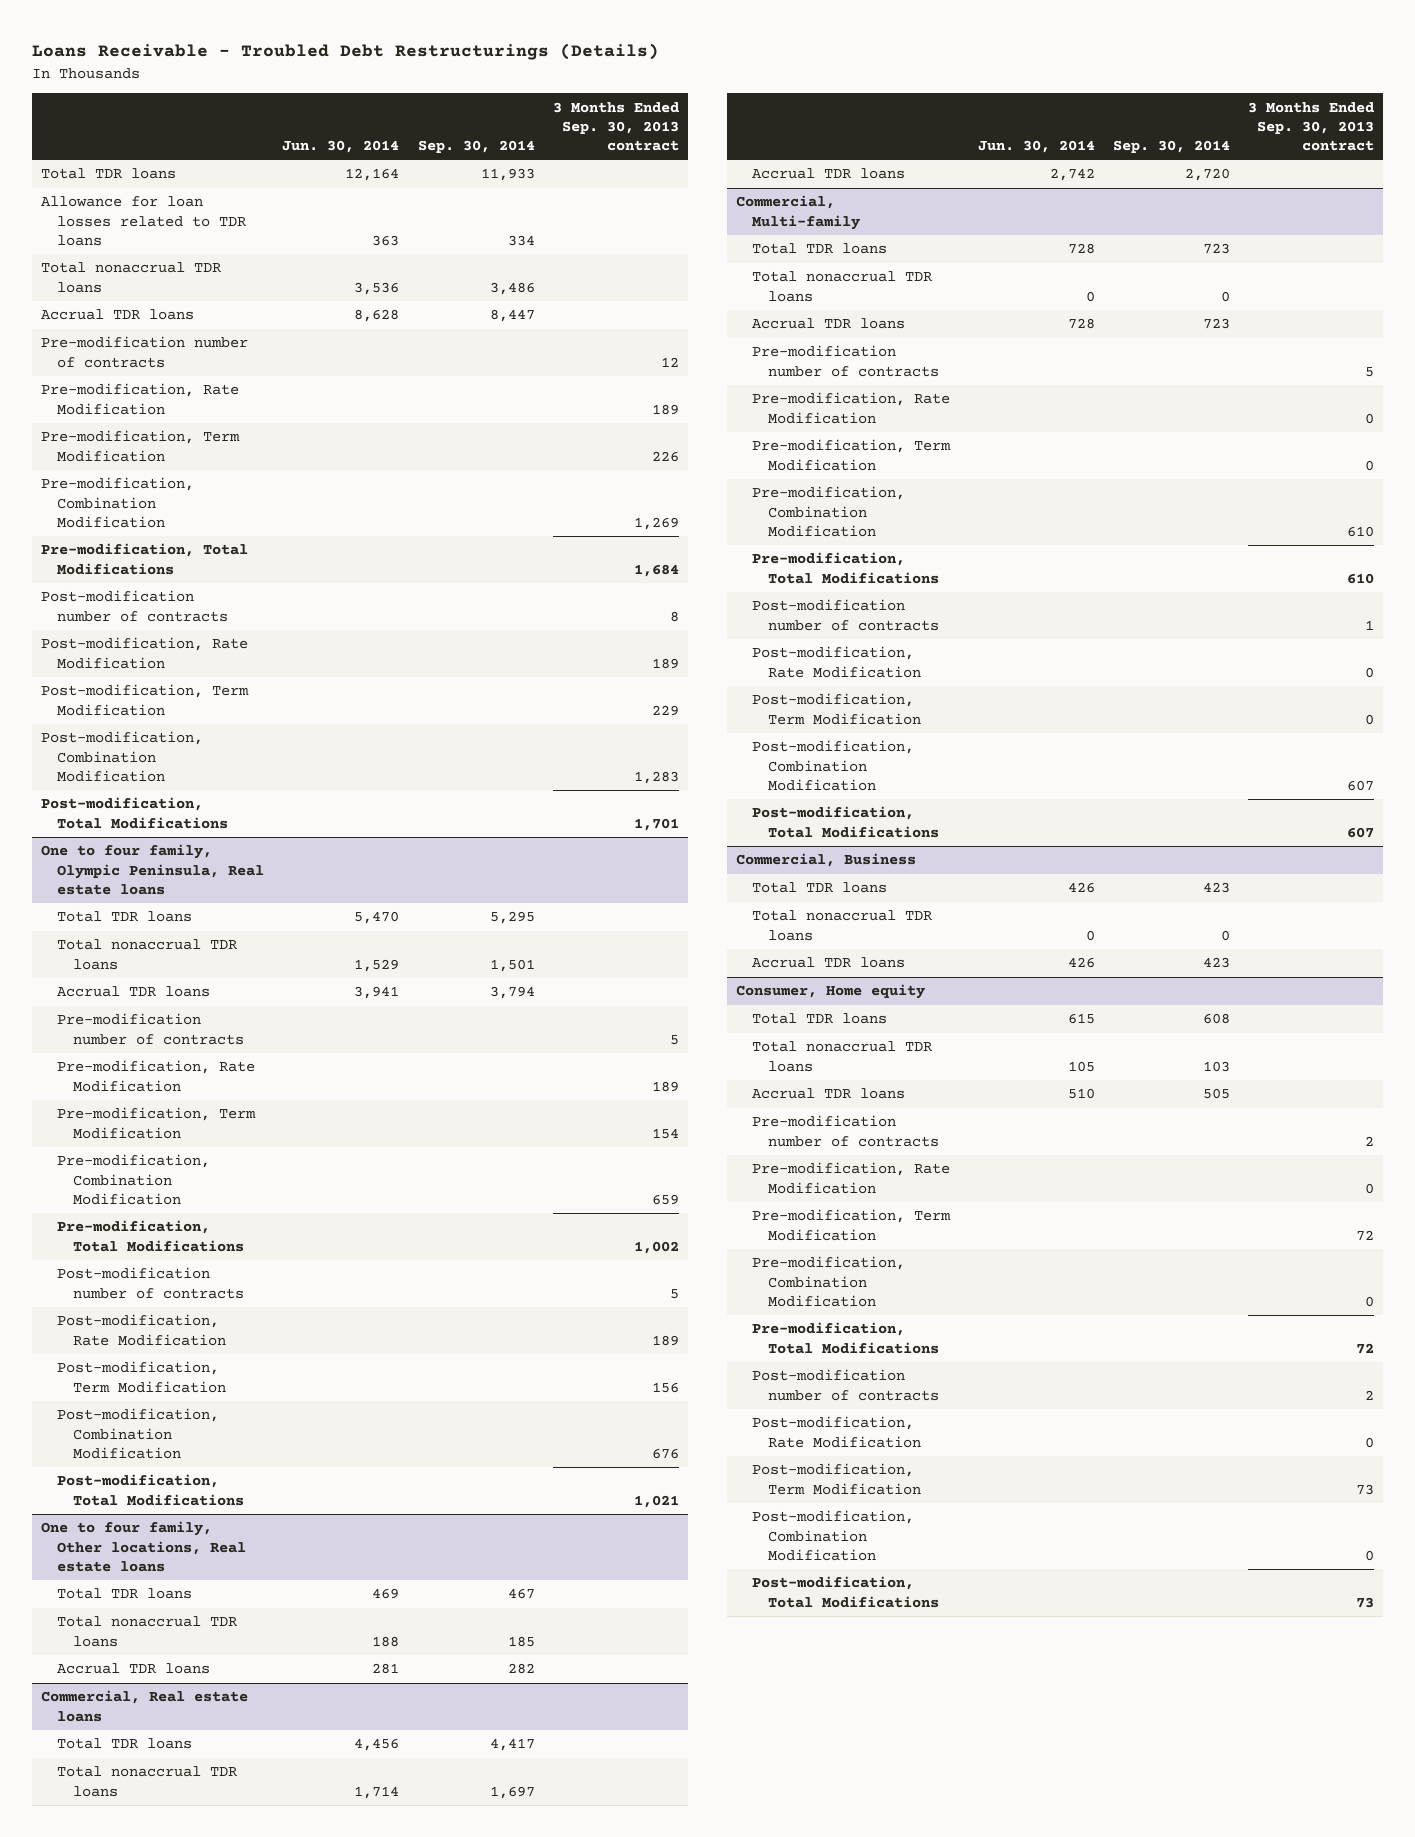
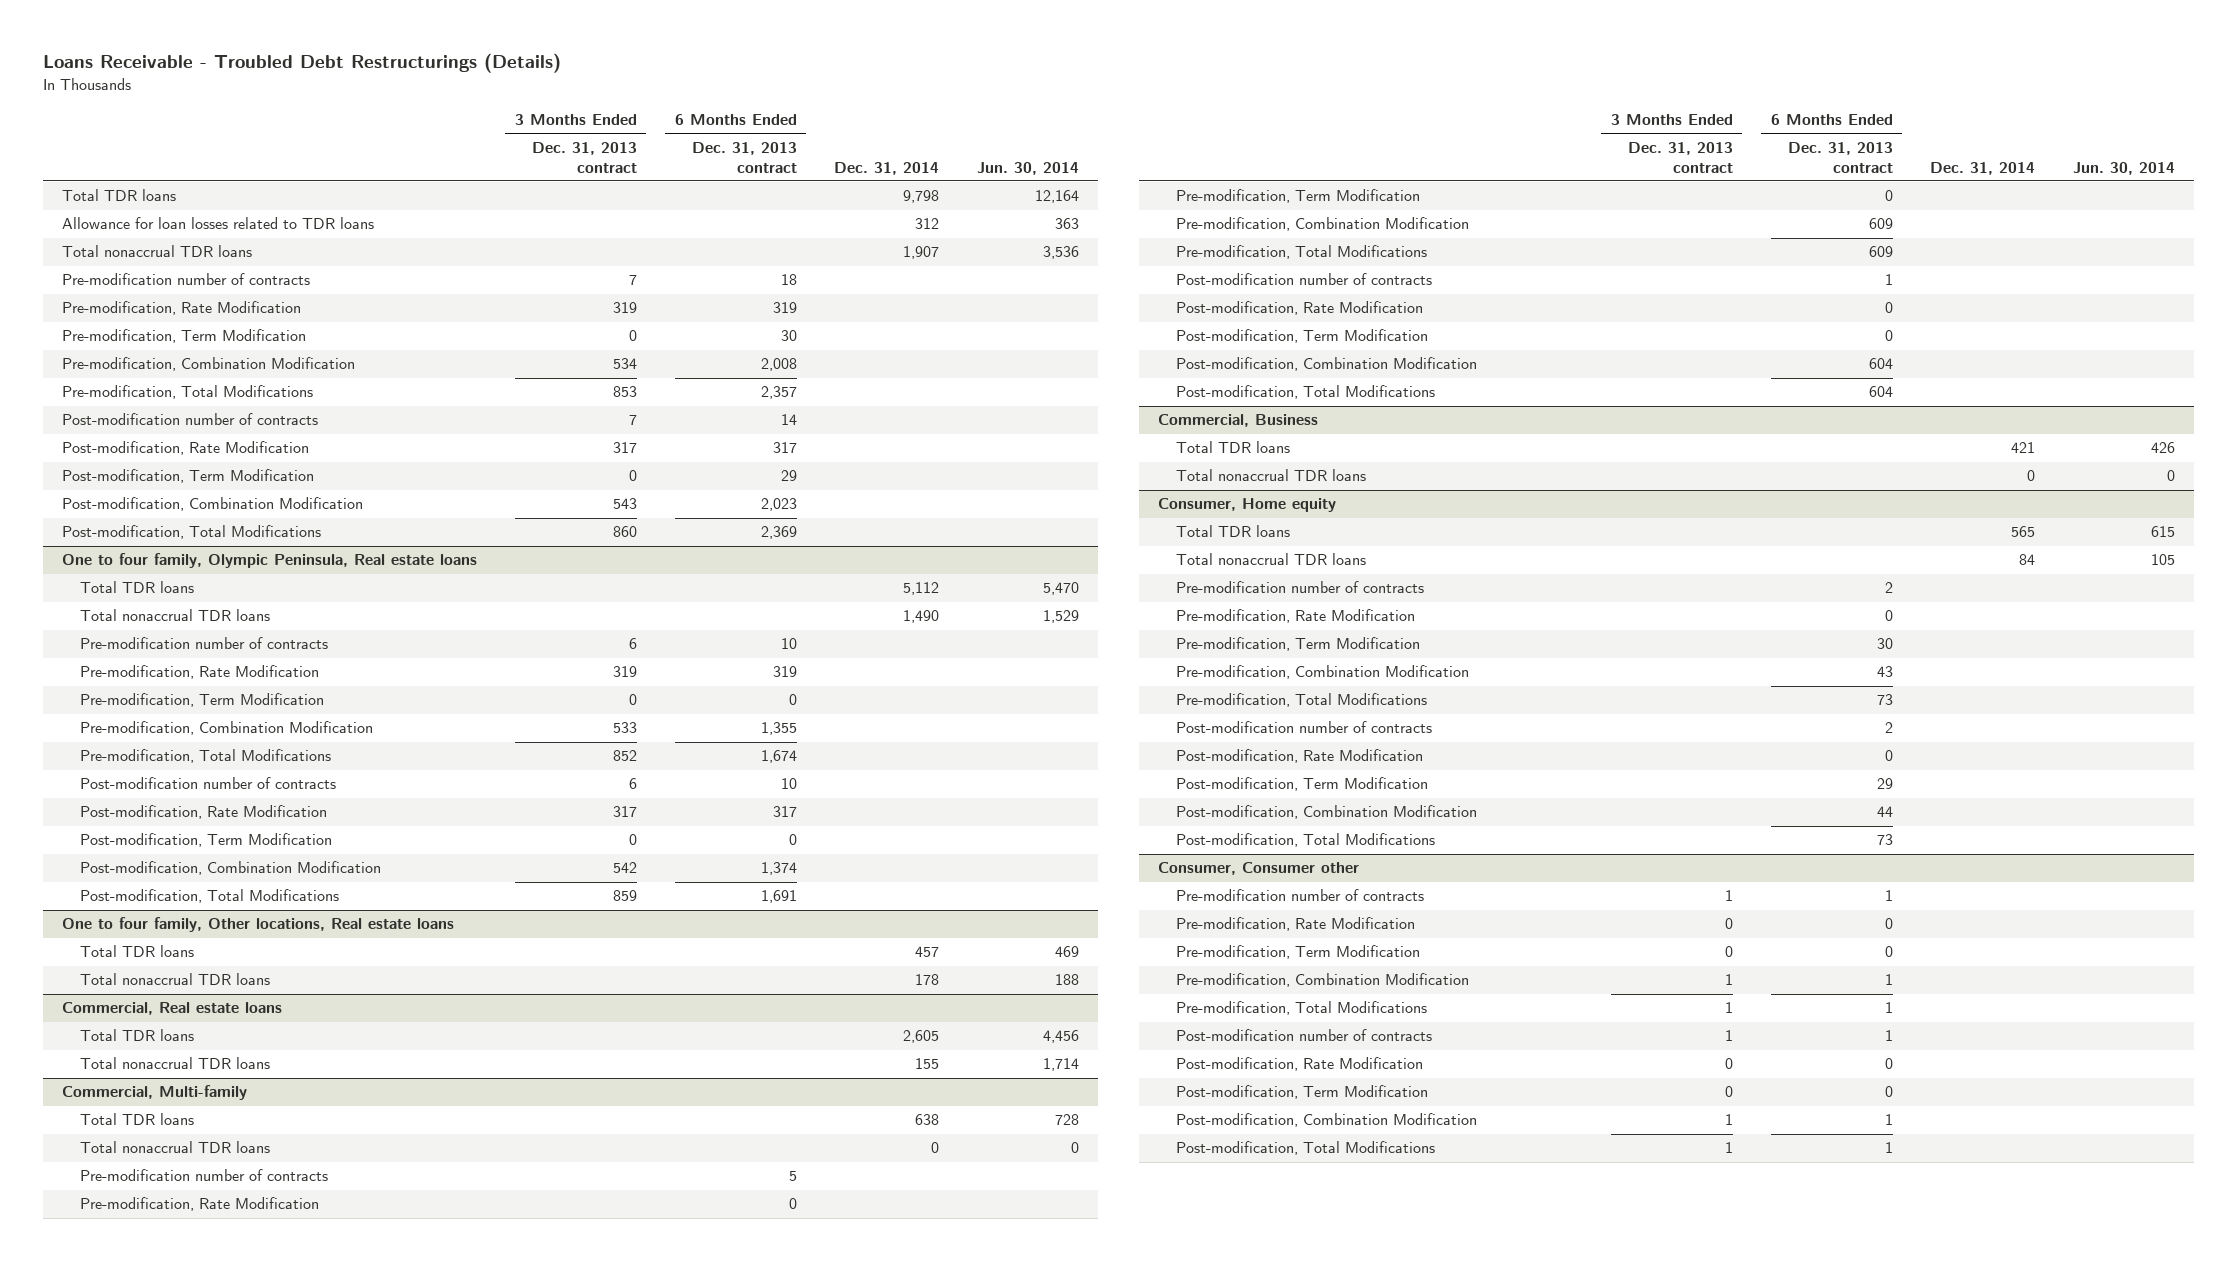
- | Jun. 30, 2014 | Sep. 30, 2014 | 3 Months Ended Sep. 30, 2013 contract
+ | 3 Months Ended Dec. 31, 2013 contract | 6 Months Ended Dec. 31, 2013 contract | Dec. 31, 2014 | Jun. 30, 2014
- Accrual TDR loans | 8,628 | 8,447 |
@ One to four family, Olympic Peninsula, Real estate loans
- Accrual TDR loans | 3,941 | 3,794 |
@ One to four family, Other locations, Real estate loans
- Accrual TDR loans | 281 | 282 |
@ Commercial, Real estate loans
- Accrual TDR loans | 2,742 | 2,720 |
@ Commercial, Multi-family
- Accrual TDR loans | 728 | 723 |
@ Commercial, Business
- Accrual TDR loans | 426 | 423 |
@ Consumer, Home equity
- Accrual TDR loans | 510 | 505 |
+ Consumer, Consumer other
+ Pre-modification number of contracts | 1 | 1 | |
+ Pre-modification, Rate Modification | 0 | 0 | |
+ Pre-modification, Term Modification | 0 | 0 | |
+ Pre-modification, Combination Modification | 1 | 1 | |
+ Pre-modification, Total Modifications | 1 | 1 | |
+ Post-modification number of contracts | 1 | 1 | |
+ Post-modification, Rate Modification | 0 | 0 | |
+ Post-modification, Term Modification | 0 | 0 | |
+ Post-modification, Combination Modification | 1 | 1 | |
+ Post-modification, Total Modifications | 1 | 1 | |

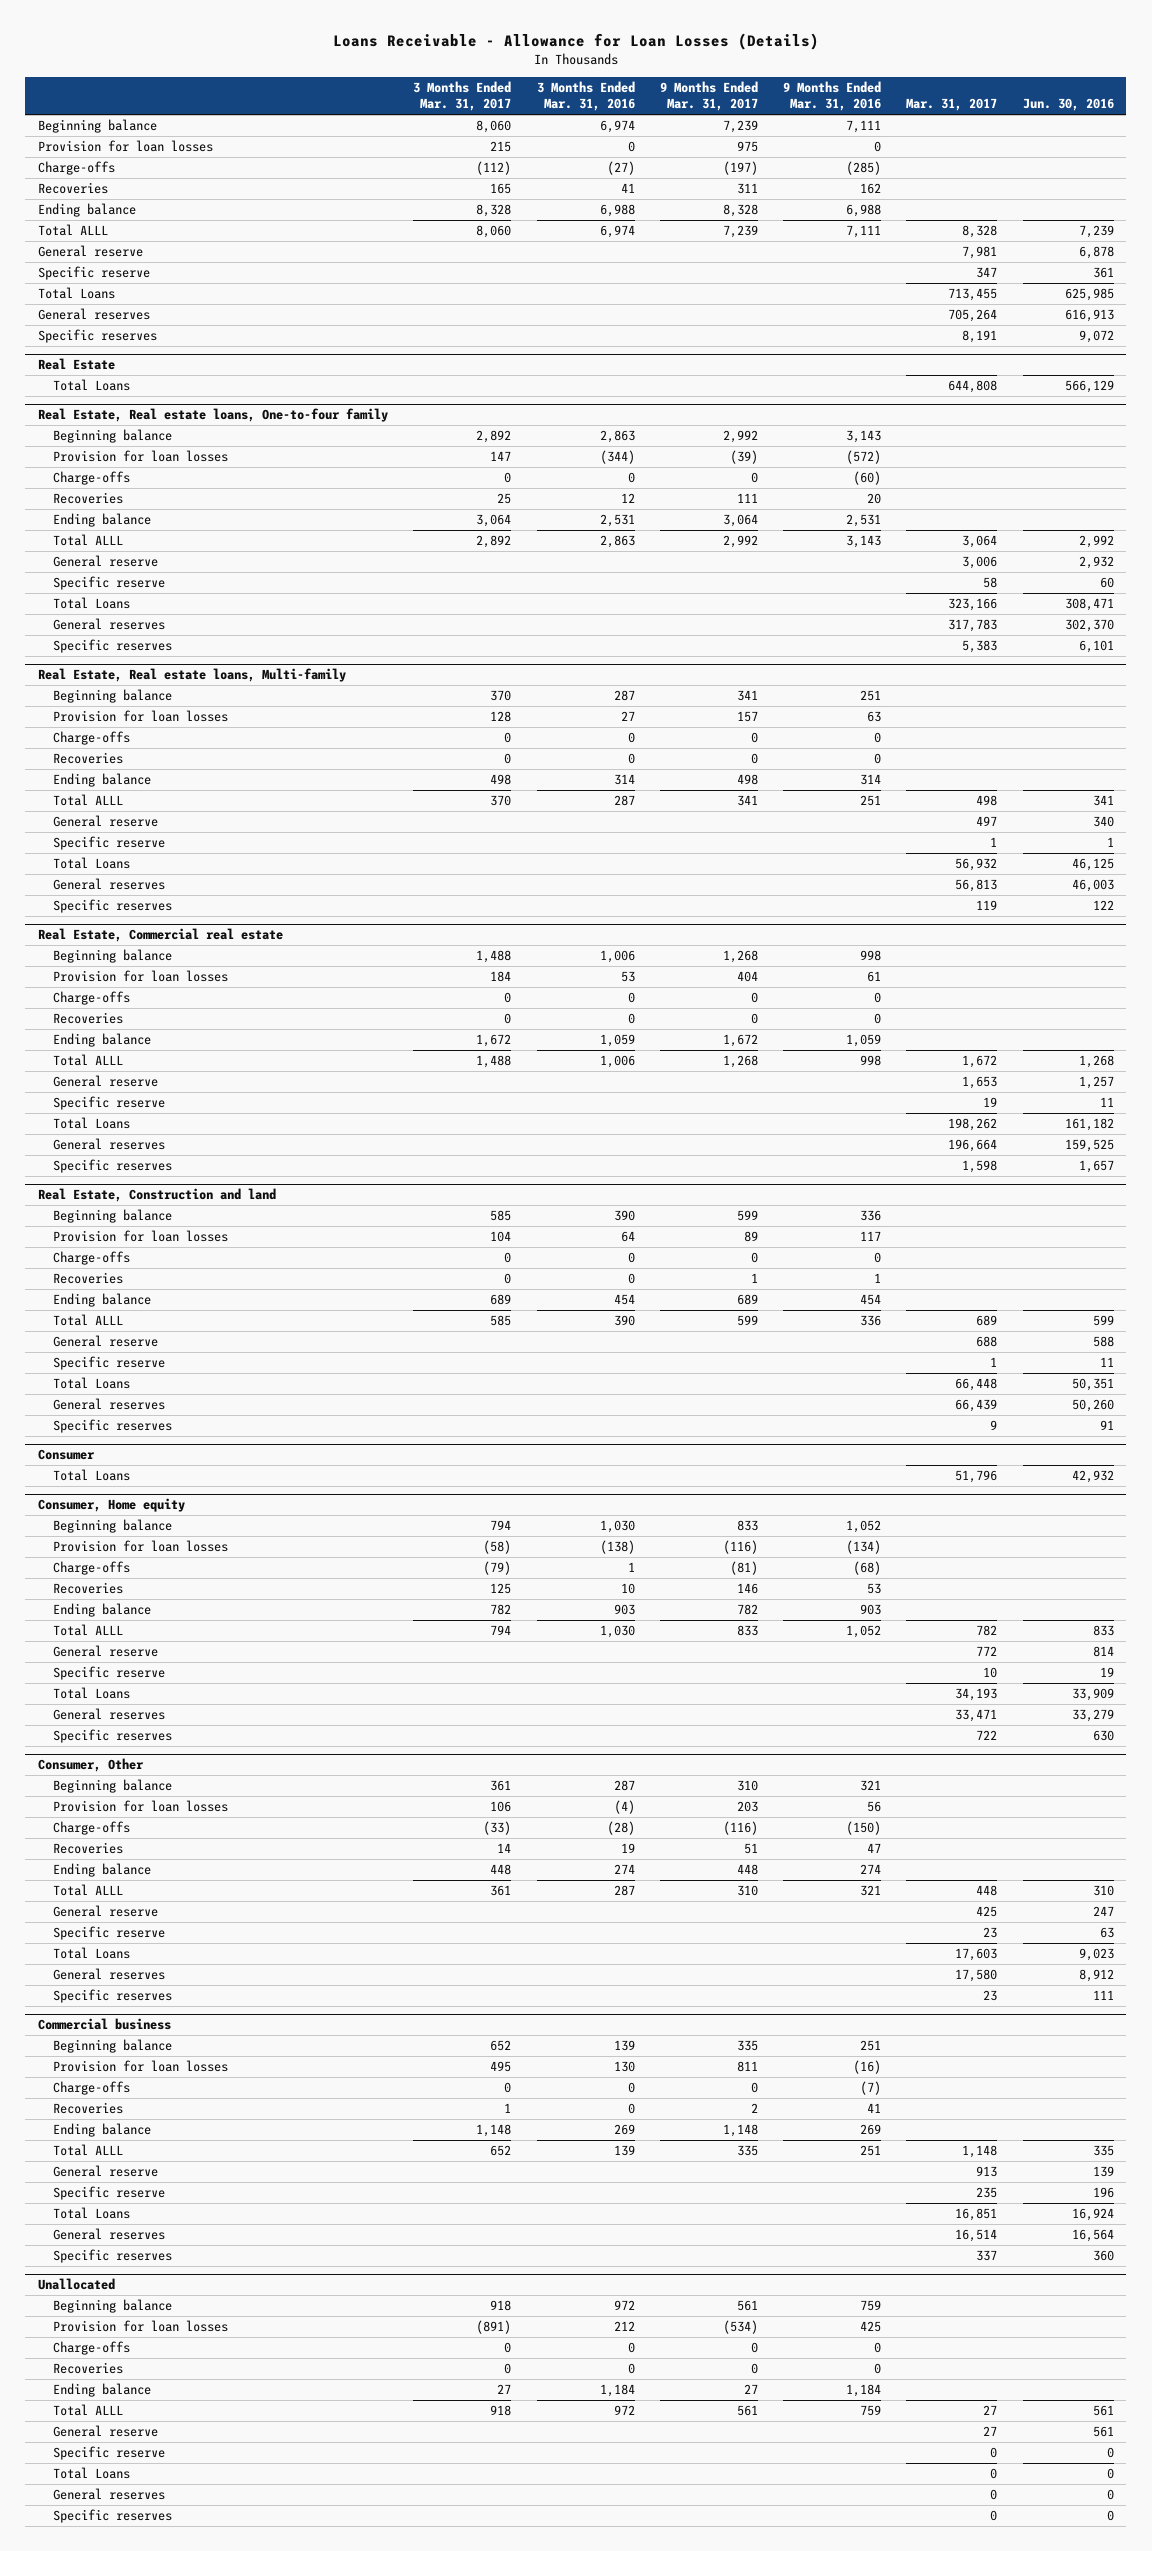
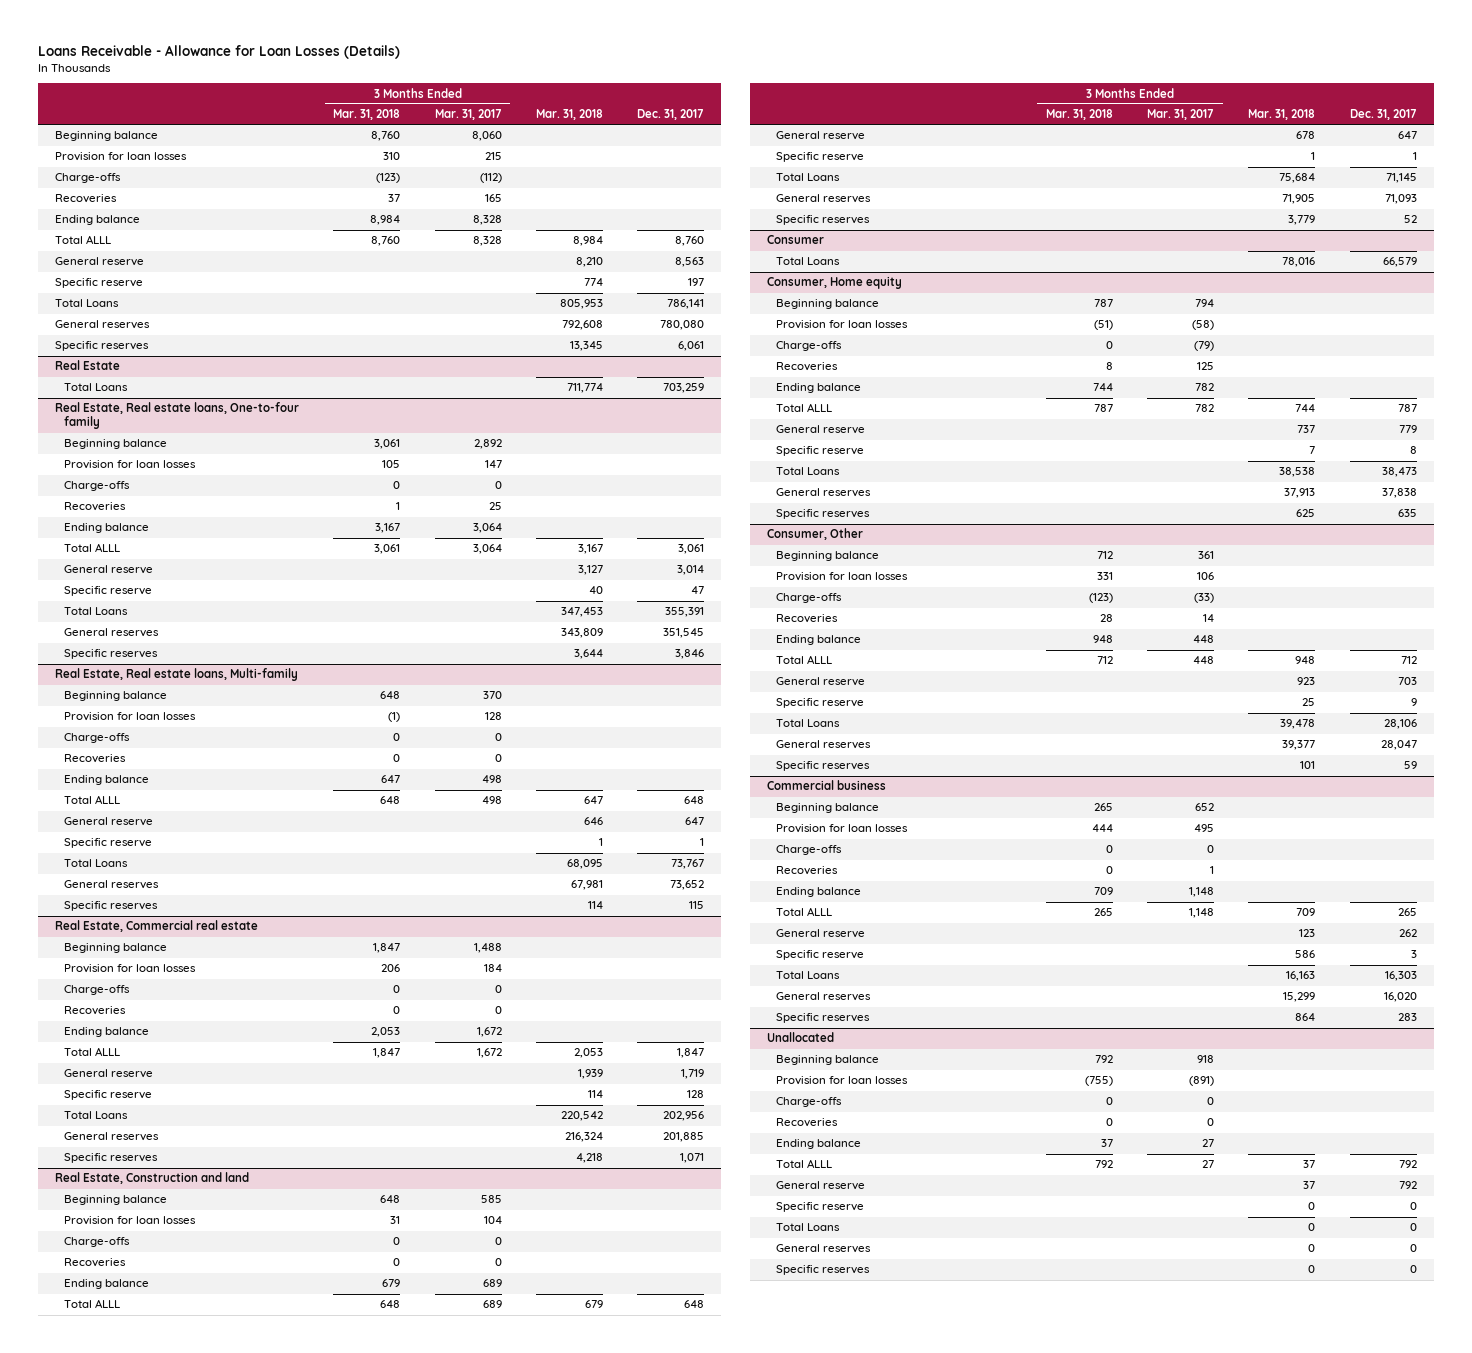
- | 3 Months Ended Mar. 31, 2017 | 3 Months Ended Mar. 31, 2016 | 9 Months Ended Mar. 31, 2017 | 9 Months Ended Mar. 31, 2016 | Mar. 31, 2017 | Jun. 30, 2016
+ | 3 Months Ended Mar. 31, 2018 | 3 Months Ended Mar. 31, 2017 | Mar. 31, 2018 | Dec. 31, 2017
- Total ALLL | 8,060 | 6,974 | 7,239 | 7,111 | 8,328 | 7,239
+ Total ALLL | 8,760 | 8,328 | 8,984 | 8,760
@ Real Estate, Real estate loans, One-to-four family
- Total ALLL | 2,892 | 2,863 | 2,992 | 3,143 | 3,064 | 2,992
+ Total ALLL | 3,061 | 3,064 | 3,167 | 3,061
@ Real Estate, Real estate loans, Multi-family
- Total ALLL | 370 | 287 | 341 | 251 | 498 | 341
+ Total ALLL | 648 | 498 | 647 | 648
@ Real Estate, Commercial real estate
- Total ALLL | 1,488 | 1,006 | 1,268 | 998 | 1,672 | 1,268
+ Total ALLL | 1,847 | 1,672 | 2,053 | 1,847
@ Real Estate, Construction and land
- Total ALLL | 585 | 390 | 599 | 336 | 689 | 599
+ Total ALLL | 648 | 689 | 679 | 648
@ Consumer, Home equity
- Total ALLL | 794 | 1,030 | 833 | 1,052 | 782 | 833
+ Total ALLL | 787 | 782 | 744 | 787
@ Consumer, Other
- Total ALLL | 361 | 287 | 310 | 321 | 448 | 310
+ Total ALLL | 712 | 448 | 948 | 712
@ Commercial business
- Total ALLL | 652 | 139 | 335 | 251 | 1,148 | 335
+ Total ALLL | 265 | 1,148 | 709 | 265
@ Unallocated
- Total ALLL | 918 | 972 | 561 | 759 | 27 | 561
+ Total ALLL | 792 | 27 | 37 | 792

